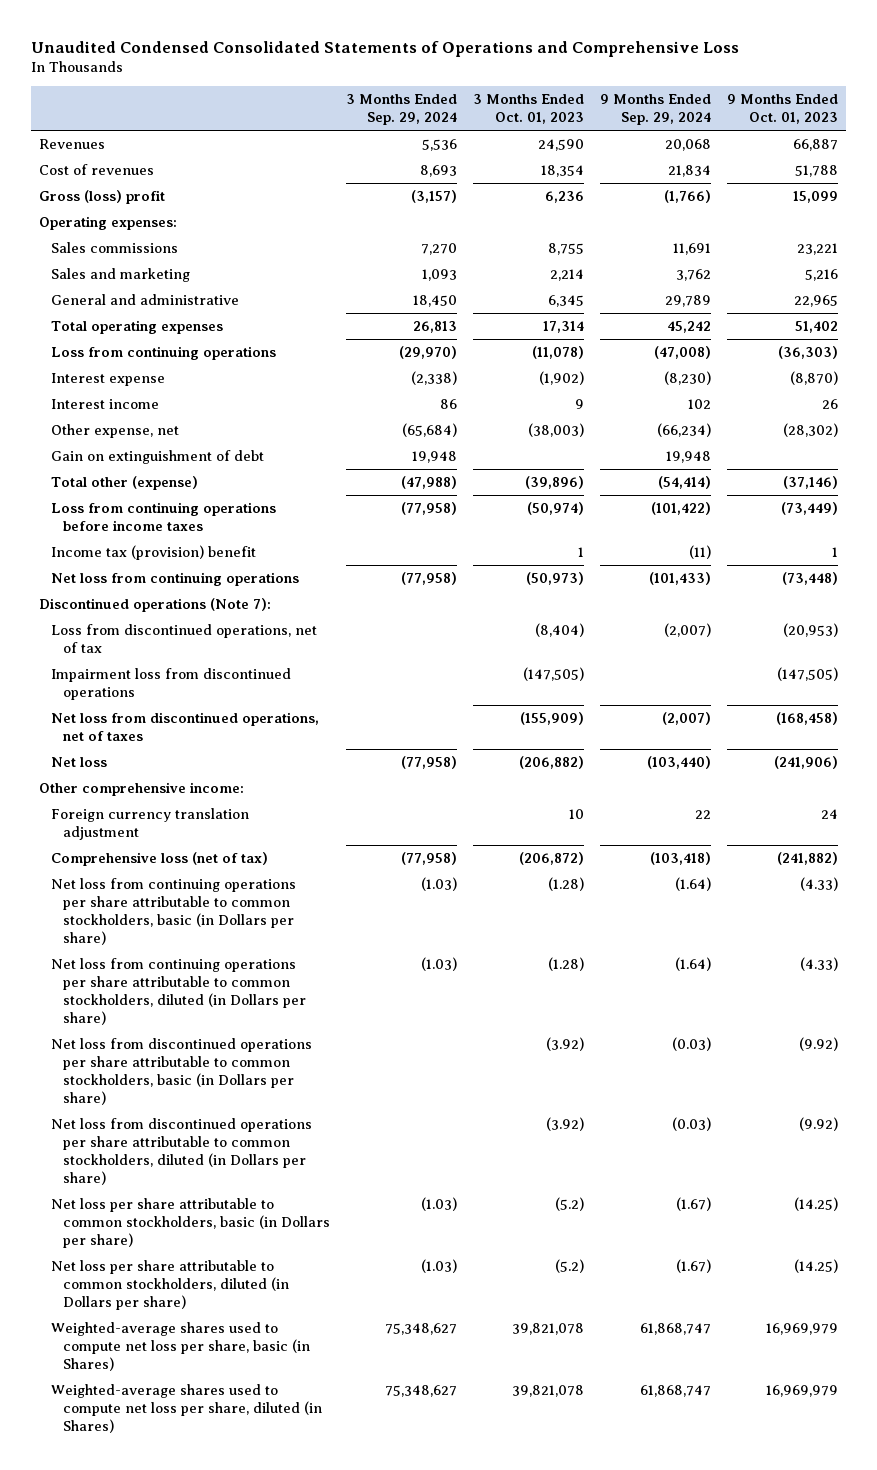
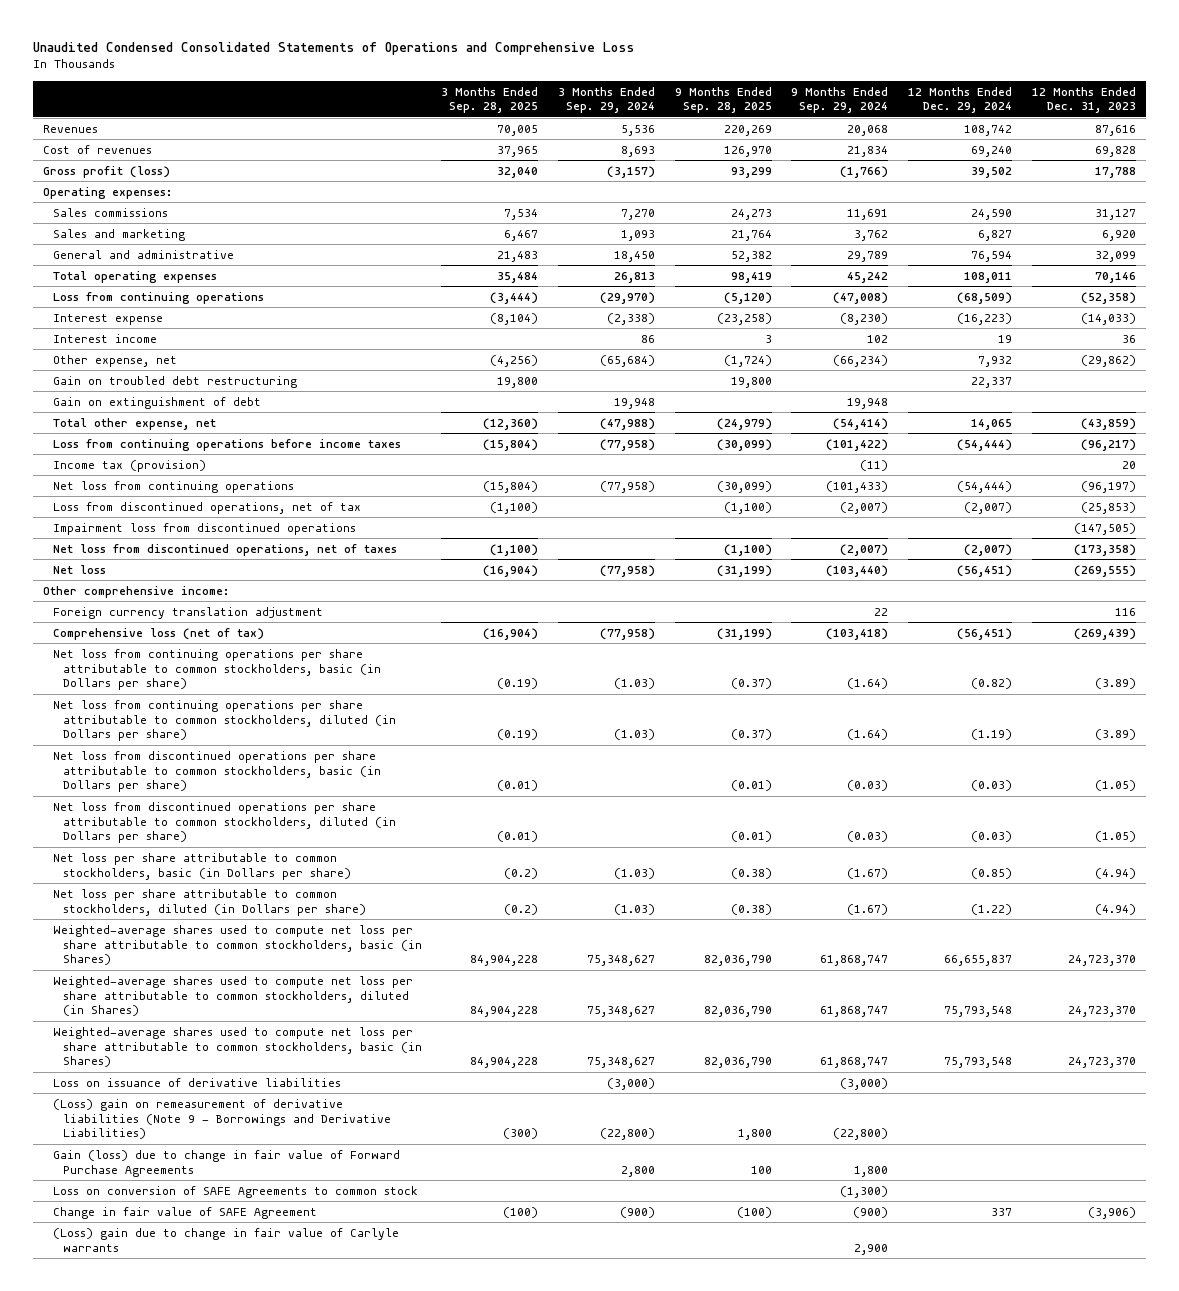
- | 3 Months Ended Sep. 29, 2024 | 3 Months Ended Oct. 01, 2023 | 9 Months Ended Sep. 29, 2024 | 9 Months Ended Oct. 01, 2023
+ | 3 Months Ended Sep. 28, 2025 | 3 Months Ended Sep. 29, 2024 | 9 Months Ended Sep. 28, 2025 | 9 Months Ended Sep. 29, 2024 | 12 Months Ended Dec. 29, 2024 | 12 Months Ended Dec. 31, 2023
- Gross (loss) profit | (3,157) | 6,236 | (1,766) | 15,099
+ Gross profit (loss) | 32,040 | (3,157) | 93,299 | (1,766) | 39,502 | 17,788
+ Gain on troubled debt restructuring | 19,800 | | 19,800 | | 22,337 |
- Total other (expense) | (47,988) | (39,896) | (54,414) | (37,146)
+ Total other expense, net | (12,360) | (47,988) | (24,979) | (54,414) | 14,065 | (43,859)
- Income tax (provision) benefit | | 1 | (11) | 1
+ Income tax (provision) | | | | (11) | | 20
- Discontinued operations (Note 7):
- Weighted-average shares used to compute net loss per share, basic (in Shares) | 75,348,627 | 39,821,078 | 61,868,747 | 16,969,979
- Weighted-average shares used to compute net loss per share, diluted (in Shares) | 75,348,627 | 39,821,078 | 61,868,747 | 16,969,979
+ Weighted-average shares used to compute net loss per share attributable to common stockholders, basic (in Shares) | 84,904,228 | 75,348,627 | 82,036,790 | 61,868,747 | 66,655,837 | 24,723,370
+ Weighted-average shares used to compute net loss per share attributable to common stockholders, diluted (in Shares) | 84,904,228 | 75,348,627 | 82,036,790 | 61,868,747 | 75,793,548 | 24,723,370
+ Weighted-average shares used to compute net loss per share attributable to common stockholders, basic (in Shares) | 84,904,228 | 75,348,627 | 82,036,790 | 61,868,747 | 75,793,548 | 24,723,370
+ Loss on issuance of derivative liabilities | | (3,000) | | (3,000) | |
+ (Loss) gain on remeasurement of derivative liabilities (Note 9 - Borrowings and Derivative Liabilities) | (300) | (22,800) | 1,800 | (22,800) | |
+ Gain (loss) due to change in fair value of Forward Purchase Agreements | | 2,800 | 100 | 1,800 | |
+ Loss on conversion of SAFE Agreements to common stock | | | | (1,300) | |
+ Change in fair value of SAFE Agreement | (100) | (900) | (100) | (900) | 337 | (3,906)
+ (Loss) gain due to change in fair value of Carlyle warrants | | | | 2,900 | |

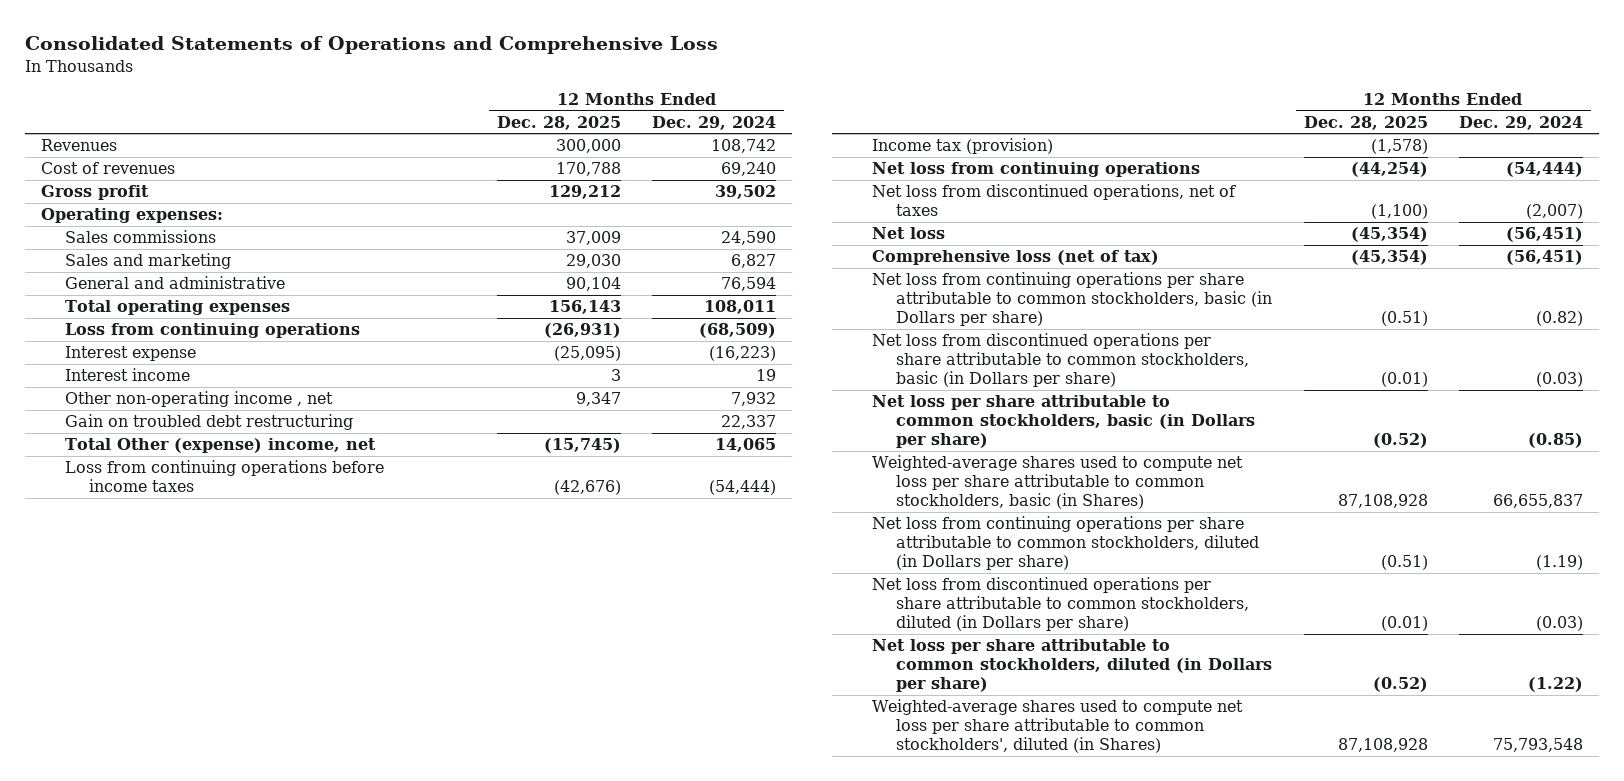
- Unaudited Condensed Consolidated Statements of Operations and Comprehensive Loss
+ Consolidated Statements of Operations and Comprehensive Loss
- | 3 Months Ended Sep. 28, 2025 | 3 Months Ended Sep. 29, 2024 | 9 Months Ended Sep. 28, 2025 | 9 Months Ended Sep. 29, 2024 | 12 Months Ended Dec. 29, 2024 | 12 Months Ended Dec. 31, 2023
+ | 12 Months Ended Dec. 28, 2025 | 12 Months Ended Dec. 29, 2024
- Gross profit (loss) | 32,040 | (3,157) | 93,299 | (1,766) | 39,502 | 17,788
+ Gross profit | 129,212 | 39,502
- Other expense, net | (4,256) | (65,684) | (1,724) | (66,234) | 7,932 | (29,862)
+ Other non-operating income , net | 9,347 | 7,932
- Gain on extinguishment of debt | | 19,948 | | 19,948 | |
- Total other expense, net | (12,360) | (47,988) | (24,979) | (54,414) | 14,065 | (43,859)
+ Total Other (expense) income, net | (15,745) | 14,065
- Loss from discontinued operations, net of tax | (1,100) | | (1,100) | (2,007) | (2,007) | (25,853)
- Impairment loss from discontinued operations | | | | | | (147,505)
- Other comprehensive income:
- Foreign currency translation adjustment | | | | 22 | | 116
- Weighted-average shares used to compute net loss per share attributable to common stockholders, diluted (in Shares) | 84,904,228 | 75,348,627 | 82,036,790 | 61,868,747 | 75,793,548 | 24,723,370
- Weighted-average shares used to compute net loss per share attributable to common stockholders, basic (in Shares) | 84,904,228 | 75,348,627 | 82,036,790 | 61,868,747 | 75,793,548 | 24,723,370
- Loss on issuance of derivative liabilities | | (3,000) | | (3,000) | |
- (Loss) gain on remeasurement of derivative liabilities (Note 9 - Borrowings and Derivative Liabilities) | (300) | (22,800) | 1,800 | (22,800) | |
- Gain (loss) due to change in fair value of Forward Purchase Agreements | | 2,800 | 100 | 1,800 | |
- Loss on conversion of SAFE Agreements to common stock | | | | (1,300) | |
- Change in fair value of SAFE Agreement | (100) | (900) | (100) | (900) | 337 | (3,906)
- (Loss) gain due to change in fair value of Carlyle warrants | | | | 2,900 | |
moved down: Net loss from continuing operations per share attributable to common stockholders, diluted (in Dollars per share) | (0.51) | (1.19)
moved down: Net loss from discontinued operations per share attributable to common stockholders, diluted (in Dollars per share) | (0.01) | (0.03)
moved down: Net loss per share attributable to common stockholders, diluted (in Dollars per share) | (0.52) | (1.22)
+ Weighted-average shares used to compute net loss per share attributable to common stockholders', diluted (in Shares) | 87,108,928 | 75,793,548

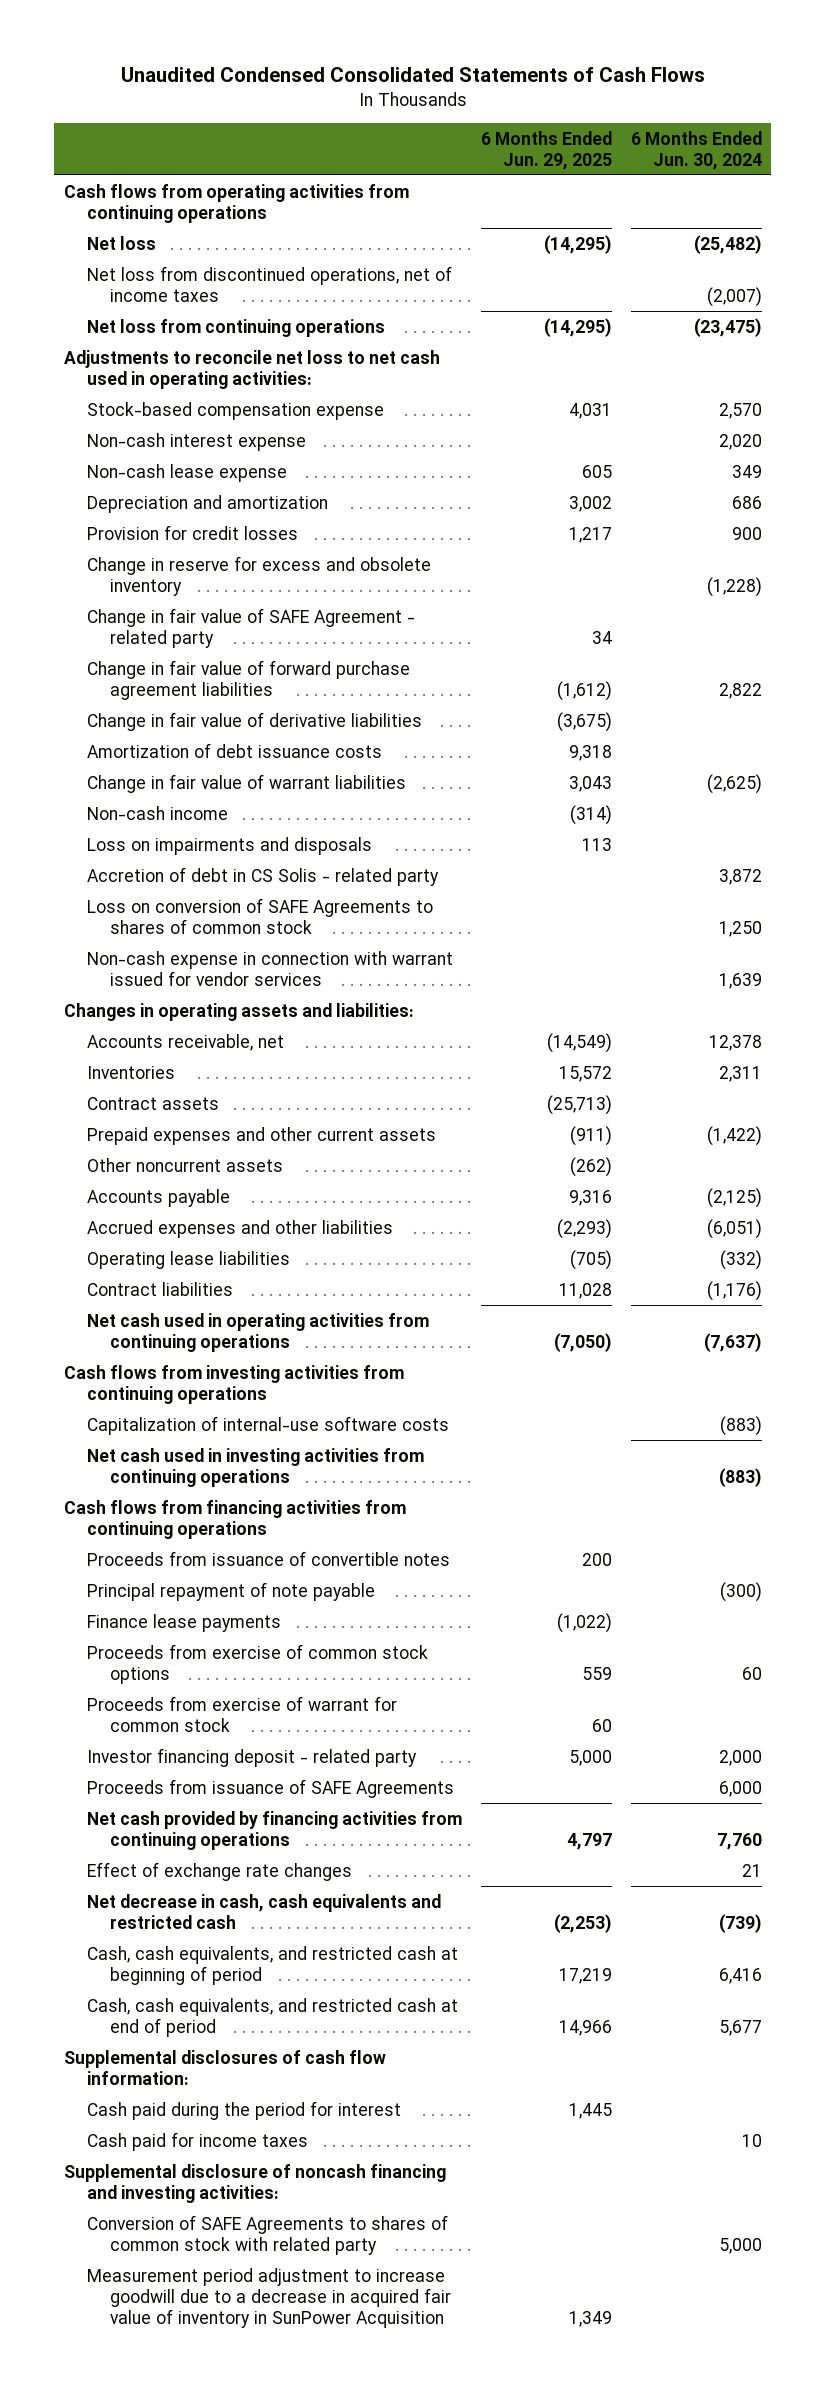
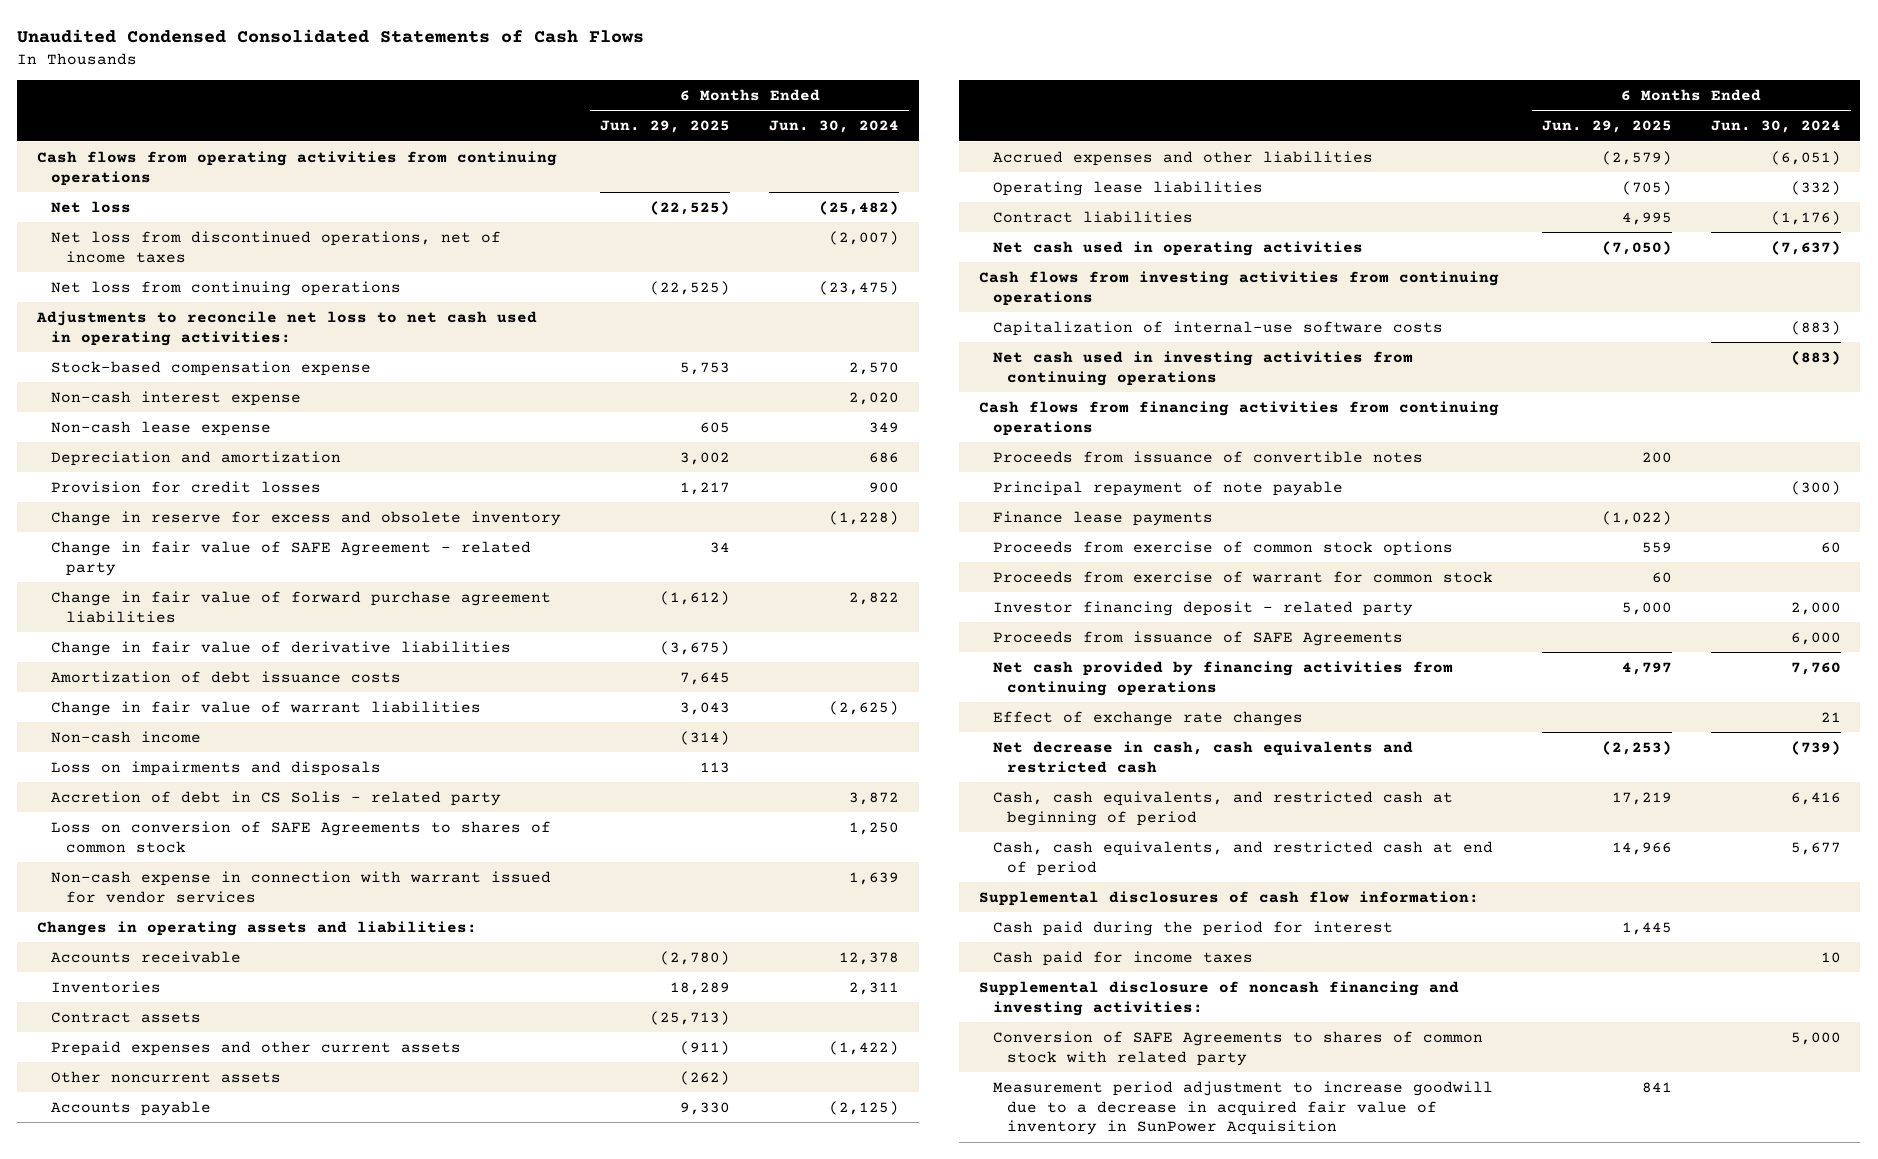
- Net loss | (14,295) | (25,482)
+ Net loss | (22,525) | (25,482)
- Net loss from continuing operations | (14,295) | (23,475)
+ Net loss from continuing operations | (22,525) | (23,475)
- Stock-based compensation expense | 4,031 | 2,570
+ Stock-based compensation expense | 5,753 | 2,570
- Amortization of debt issuance costs | 9,318 |
+ Amortization of debt issuance costs | 7,645 |
- Accounts receivable, net | (14,549) | 12,378
- Inventories | 15,572 | 2,311
+ Accounts receivable | (2,780) | 12,378
+ Inventories | 18,289 | 2,311
- Accounts payable | 9,316 | (2,125)
- Accrued expenses and other liabilities | (2,293) | (6,051)
+ Accounts payable | 9,330 | (2,125)
+ Accrued expenses and other liabilities | (2,579) | (6,051)
- Contract liabilities | 11,028 | (1,176)
- Net cash used in operating activities from continuing operations | (7,050) | (7,637)
+ Contract liabilities | 4,995 | (1,176)
+ Net cash used in operating activities | (7,050) | (7,637)
- Measurement period adjustment to increase goodwill due to a decrease in acquired fair value of inventory in SunPower Acquisition | 1,349 |
+ Measurement period adjustment to increase goodwill due to a decrease in acquired fair value of inventory in SunPower Acquisition | 841 |

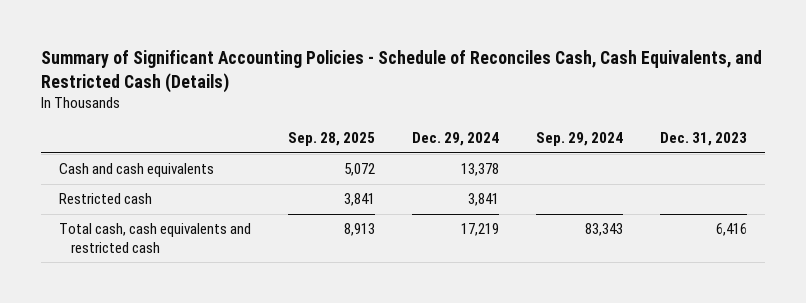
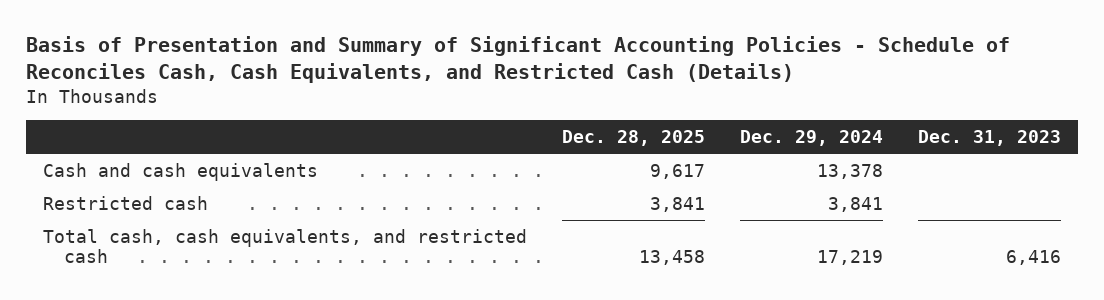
- Summary of Significant Accounting Policies - Schedule of Reconciles Cash, Cash Equivalents, and Restricted Cash (Details)
+ Basis of Presentation and Summary of Significant Accounting Policies - Schedule of Reconciles Cash, Cash Equivalents, and Restricted Cash (Details)
- | Sep. 28, 2025 | Dec. 29, 2024 | Sep. 29, 2024 | Dec. 31, 2023
+ | Dec. 28, 2025 | Dec. 29, 2024 | Dec. 31, 2023
- Total cash, cash equivalents and restricted cash | 8,913 | 17,219 | 83,343 | 6,416
+ Total cash, cash equivalents, and restricted cash | 13,458 | 17,219 | 6,416

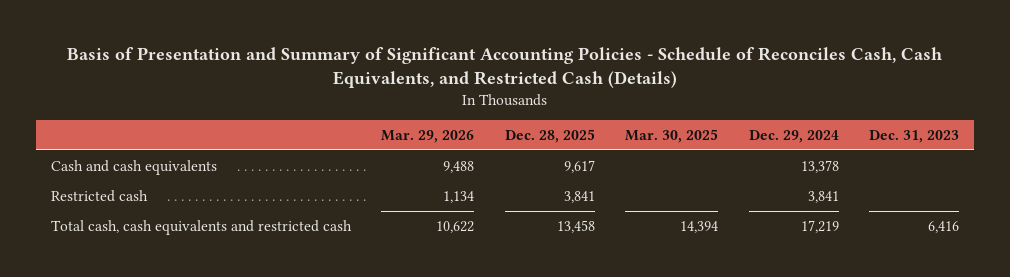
- | Dec. 28, 2025 | Dec. 29, 2024 | Dec. 31, 2023
+ | Mar. 29, 2026 | Dec. 28, 2025 | Mar. 30, 2025 | Dec. 29, 2024 | Dec. 31, 2023
- Total cash, cash equivalents, and restricted cash | 13,458 | 17,219 | 6,416
+ Total cash, cash equivalents and restricted cash | 10,622 | 13,458 | 14,394 | 17,219 | 6,416

